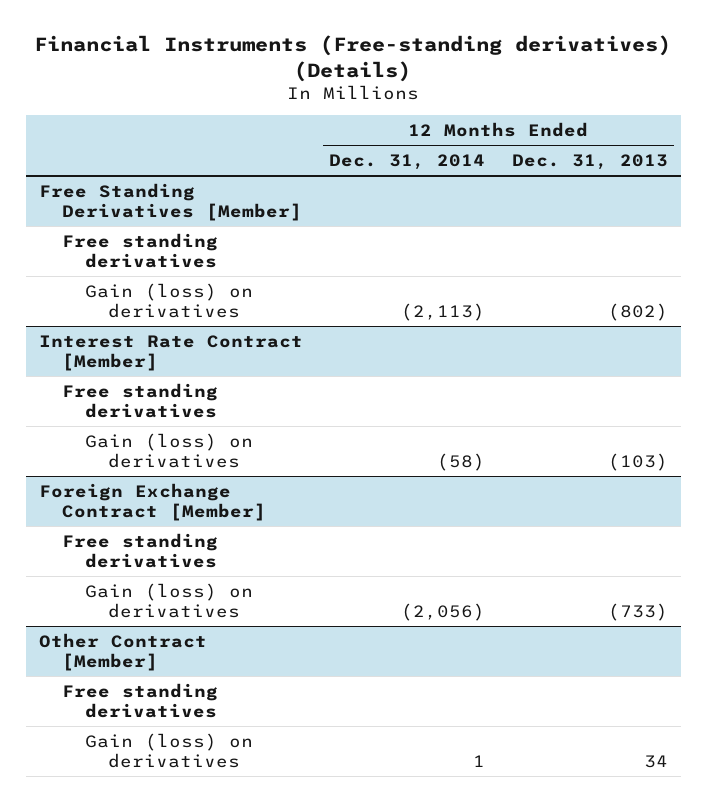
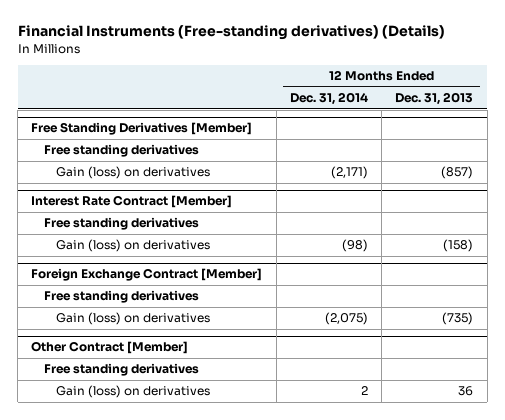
@ Free Standing Derivatives [Member]
- Gain (loss) on derivatives | (2,113) | (802)
+ Gain (loss) on derivatives | (2,171) | (857)
@ Interest Rate Contract [Member]
- Gain (loss) on derivatives | (58) | (103)
+ Gain (loss) on derivatives | (98) | (158)
@ Foreign Exchange Contract [Member]
- Gain (loss) on derivatives | (2,056) | (733)
+ Gain (loss) on derivatives | (2,075) | (735)
@ Other Contract [Member]
- Gain (loss) on derivatives | 1 | 34
+ Gain (loss) on derivatives | 2 | 36

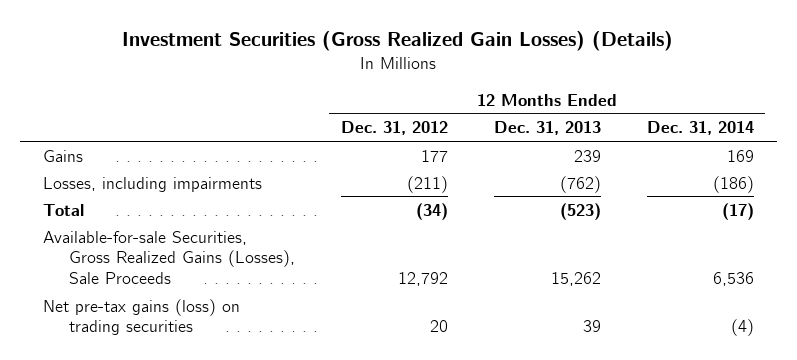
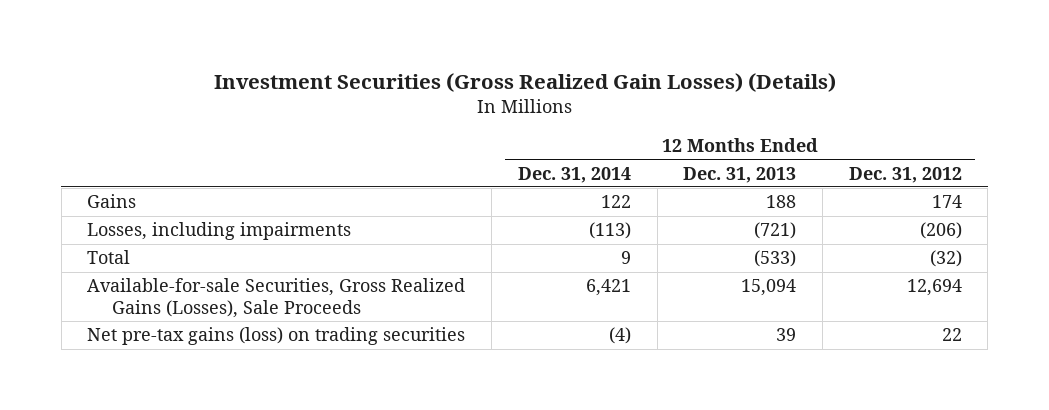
- | 12 Months Ended Dec. 31, 2012 | 12 Months Ended Dec. 31, 2013 | 12 Months Ended Dec. 31, 2014
+ | 12 Months Ended Dec. 31, 2014 | 12 Months Ended Dec. 31, 2013 | 12 Months Ended Dec. 31, 2012
- Gains | 177 | 239 | 169
- Losses, including impairments | (211) | (762) | (186)
- Total | (34) | (523) | (17)
- Available-for-sale Securities, Gross Realized Gains (Losses), Sale Proceeds | 12,792 | 15,262 | 6,536
- Net pre-tax gains (loss) on trading securities | 20 | 39 | (4)
+ Gains | 122 | 188 | 174
+ Losses, including impairments | (113) | (721) | (206)
+ Total | 9 | (533) | (32)
+ Available-for-sale Securities, Gross Realized Gains (Losses), Sale Proceeds | 6,421 | 15,094 | 12,694
+ Net pre-tax gains (loss) on trading securities | (4) | 39 | 22

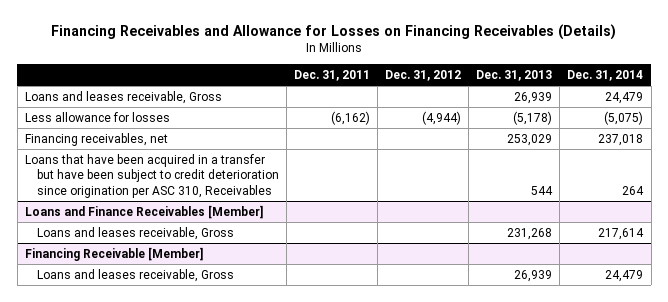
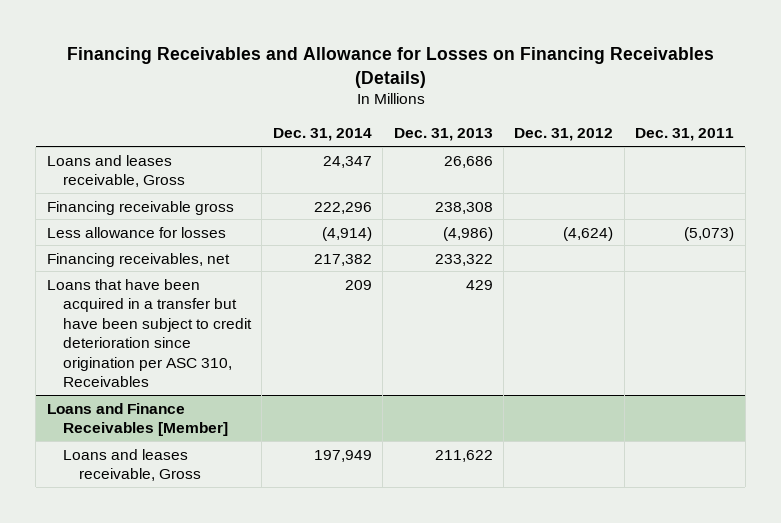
- | Dec. 31, 2011 | Dec. 31, 2012 | Dec. 31, 2013 | Dec. 31, 2014
+ | Dec. 31, 2014 | Dec. 31, 2013 | Dec. 31, 2012 | Dec. 31, 2011
- Loans and leases receivable, Gross | | | 26,939 | 24,479
- Less allowance for losses | (6,162) | (4,944) | (5,178) | (5,075)
- Financing receivables, net | | | 253,029 | 237,018
- Loans that have been acquired in a transfer but have been subject to credit deterioration since origination per ASC 310, Receivables | | | 544 | 264
+ Loans and leases receivable, Gross | 24,347 | 26,686 | |
+ Financing receivable gross | 222,296 | 238,308 | |
+ Less allowance for losses | (4,914) | (4,986) | (4,624) | (5,073)
+ Financing receivables, net | 217,382 | 233,322 | |
+ Loans that have been acquired in a transfer but have been subject to credit deterioration since origination per ASC 310, Receivables | 209 | 429 | |
@ Loans and Finance Receivables [Member]
- Loans and leases receivable, Gross | | | 231,268 | 217,614
- Financing Receivable [Member]
- Loans and leases receivable, Gross | | | 26,939 | 24,479
@ Loans and Finance Receivables [Member]
+ Loans and leases receivable, Gross | 197,949 | 211,622 | |

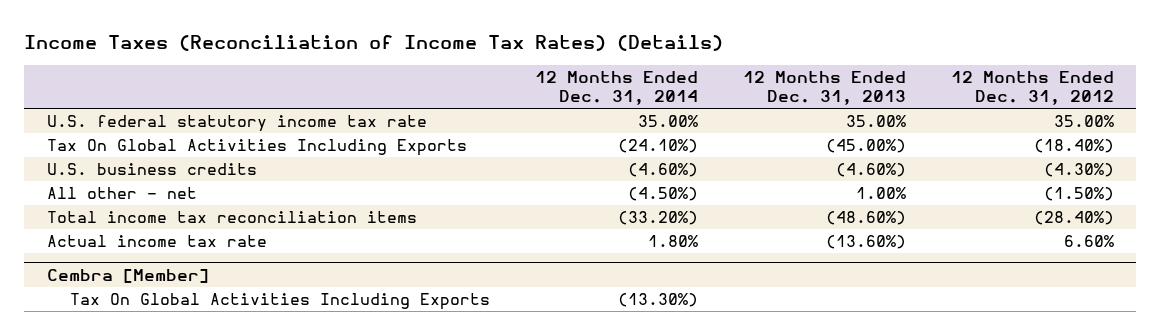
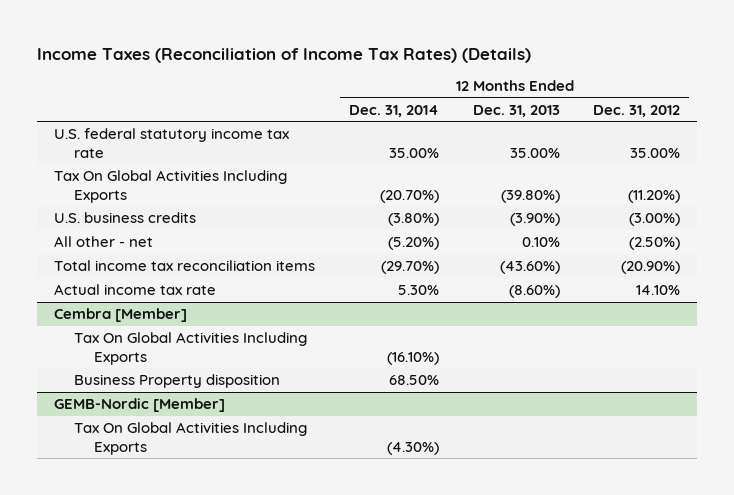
- Tax On Global Activities Including Exports | (24.10%) | (45.00%) | (18.40%)
- U.S. business credits | (4.60%) | (4.60%) | (4.30%)
- All other - net | (4.50%) | 1.00% | (1.50%)
- Total income tax reconciliation items | (33.20%) | (48.60%) | (28.40%)
- Actual income tax rate | 1.80% | (13.60%) | 6.60%
+ Tax On Global Activities Including Exports | (20.70%) | (39.80%) | (11.20%)
+ U.S. business credits | (3.80%) | (3.90%) | (3.00%)
+ All other - net | (5.20%) | 0.10% | (2.50%)
+ Total income tax reconciliation items | (29.70%) | (43.60%) | (20.90%)
+ Actual income tax rate | 5.30% | (8.60%) | 14.10%
@ Cembra [Member]
- Tax On Global Activities Including Exports | (13.30%) | |
+ Tax On Global Activities Including Exports | (16.10%) | |
+ Business Property disposition | 68.50% | |
+ GEMB-Nordic [Member]
+ Tax On Global Activities Including Exports | (4.30%) | |

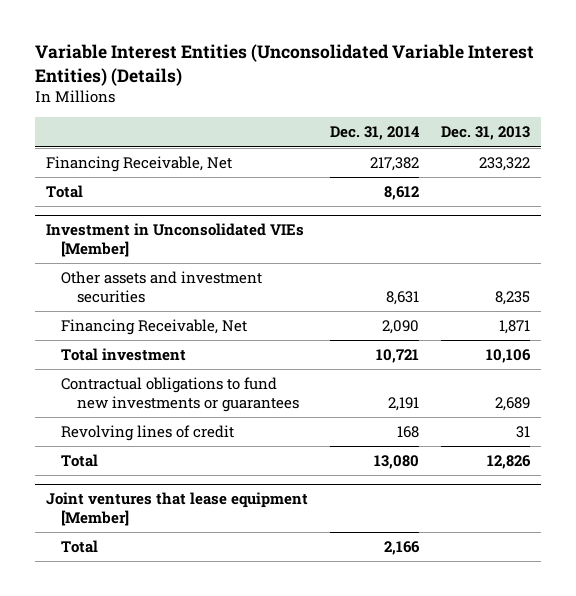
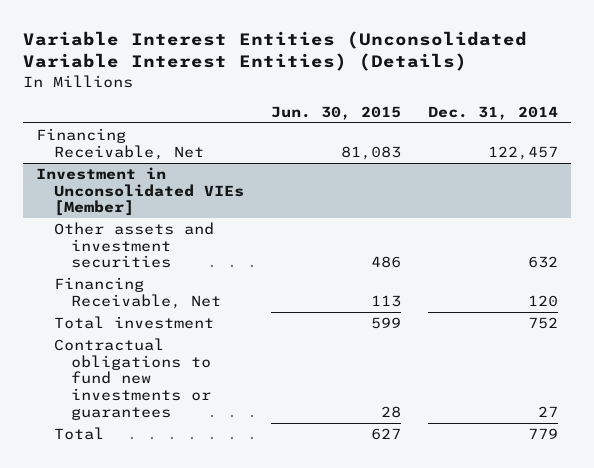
- | Dec. 31, 2014 | Dec. 31, 2013
+ | Jun. 30, 2015 | Dec. 31, 2014
- Financing Receivable, Net | 217,382 | 233,322
- Total | 8,612 |
+ Financing Receivable, Net | 81,083 | 122,457
@ Investment in Unconsolidated VIEs [Member]
- Other assets and investment securities | 8,631 | 8,235
- Financing Receivable, Net | 2,090 | 1,871
- Total investment | 10,721 | 10,106
- Contractual obligations to fund new investments or guarantees | 2,191 | 2,689
- Revolving lines of credit | 168 | 31
- Total | 13,080 | 12,826
- Joint ventures that lease equipment [Member]
- Total | 2,166 |
@ Investment in Unconsolidated VIEs [Member]
+ Other assets and investment securities | 486 | 632
+ Financing Receivable, Net | 113 | 120
+ Total investment | 599 | 752
+ Contractual obligations to fund new investments or guarantees | 28 | 27
+ Total | 627 | 779

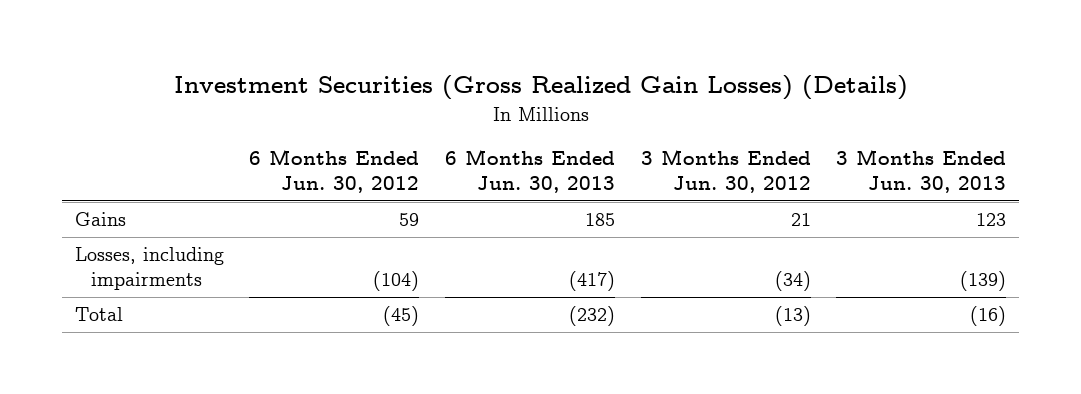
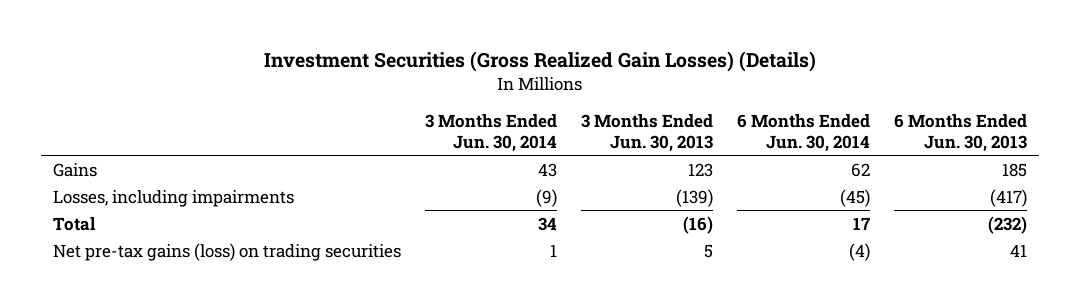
- | 6 Months Ended Jun. 30, 2012 | 6 Months Ended Jun. 30, 2013 | 3 Months Ended Jun. 30, 2012 | 3 Months Ended Jun. 30, 2013
+ | 3 Months Ended Jun. 30, 2014 | 3 Months Ended Jun. 30, 2013 | 6 Months Ended Jun. 30, 2014 | 6 Months Ended Jun. 30, 2013
+ Net pre-tax gains (loss) on trading securities | 1 | 5 | (4) | 41

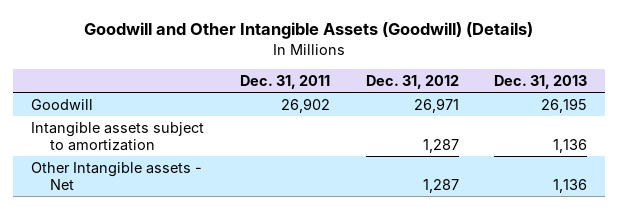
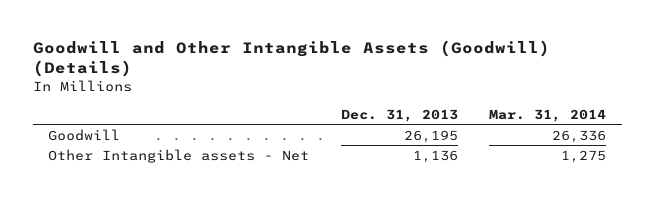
- | Dec. 31, 2011 | Dec. 31, 2012 | Dec. 31, 2013
+ | Dec. 31, 2013 | Mar. 31, 2014
- Intangible assets subject to amortization | | 1,287 | 1,136

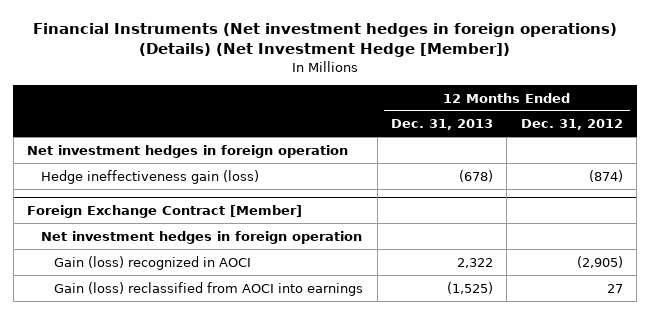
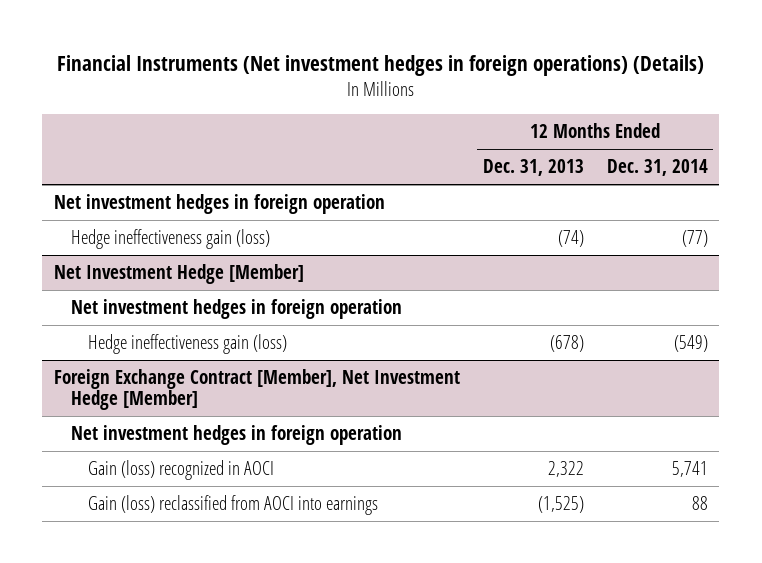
- Financial Instruments (Net investment hedges in foreign operations) (Details) (Net Investment Hedge [Member])
+ Financial Instruments (Net investment hedges in foreign operations) (Details)
- | 12 Months Ended Dec. 31, 2013 | 12 Months Ended Dec. 31, 2012
+ | 12 Months Ended Dec. 31, 2013 | 12 Months Ended Dec. 31, 2014
+ Hedge ineffectiveness gain (loss) | (74) | (77)
+ Net Investment Hedge [Member]
+ Net investment hedges in foreign operation
- Foreign Exchange Contract [Member]
+ Foreign Exchange Contract [Member], Net Investment Hedge [Member]

